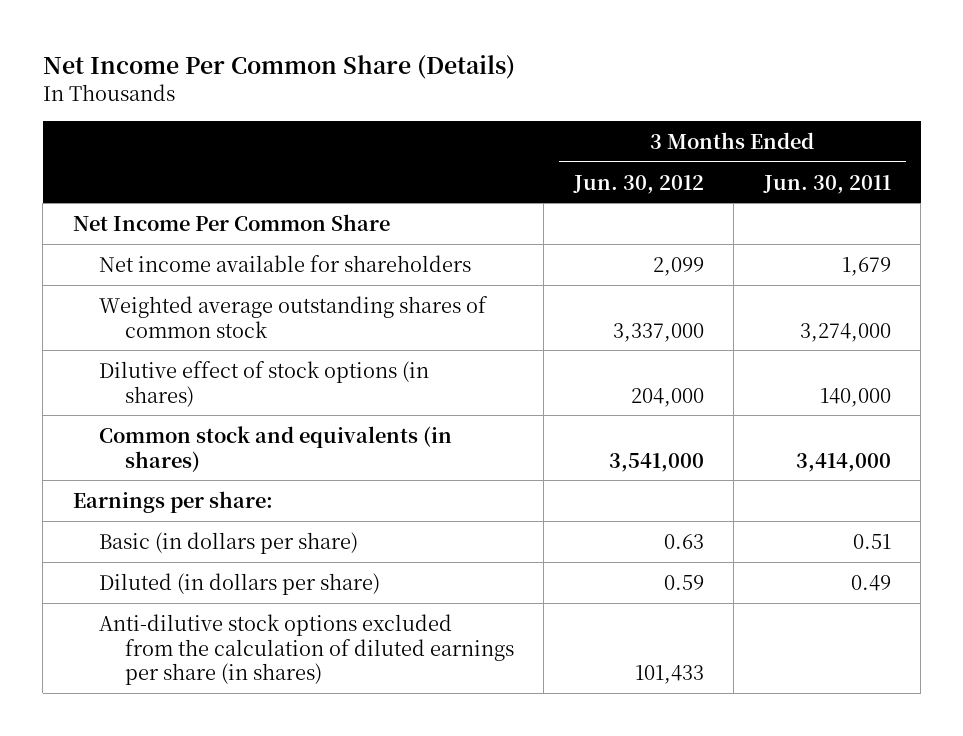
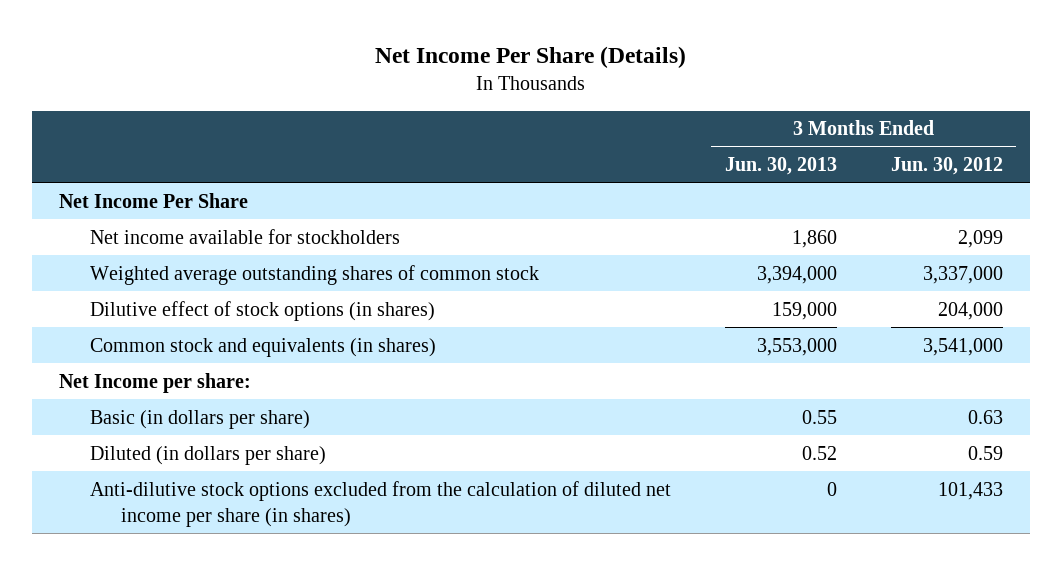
- Net Income Per Common Share (Details)
+ Net Income Per Share (Details)
- | 3 Months Ended Jun. 30, 2012 | 3 Months Ended Jun. 30, 2011
+ | 3 Months Ended Jun. 30, 2013 | 3 Months Ended Jun. 30, 2012
- Net Income Per Common Share
- Net income available for shareholders | 2,099 | 1,679
+ Net Income Per Share
+ Net income available for stockholders | 1,860 | 2,099
- Earnings per share:
+ Net Income per share:
- Anti-dilutive stock options excluded from the calculation of diluted earnings per share (in shares) | 101,433 |
+ Anti-dilutive stock options excluded from the calculation of diluted net income per share (in shares) | 0 | 101,433

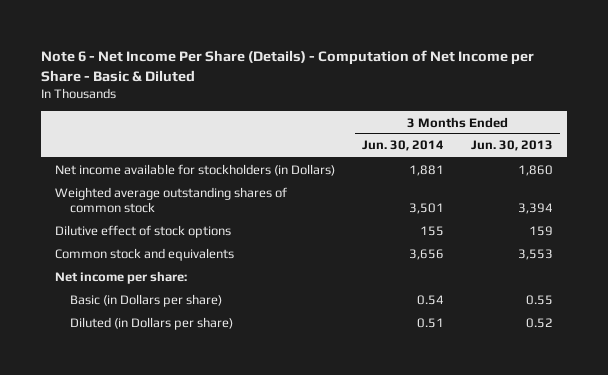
- Net Income Per Share (Details)
+ Note 6 - Net Income Per Share (Details) - Computation of Net Income per Share - Basic & Diluted
- | 3 Months Ended Jun. 30, 2013 | 3 Months Ended Jun. 30, 2012
+ | 3 Months Ended Jun. 30, 2014 | 3 Months Ended Jun. 30, 2013
- Net Income Per Share
- Net income available for stockholders | 1,860 | 2,099
- Weighted average outstanding shares of common stock | 3,394,000 | 3,337,000
- Dilutive effect of stock options (in shares) | 159,000 | 204,000
- Common stock and equivalents (in shares) | 3,553,000 | 3,541,000
- Net Income per share:
- Basic (in dollars per share) | 0.55 | 0.63
- Diluted (in dollars per share) | 0.52 | 0.59
- Anti-dilutive stock options excluded from the calculation of diluted net income per share (in shares) | 0 | 101,433
+ Net income available for stockholders (in Dollars) | 1,881 | 1,860
+ Weighted average outstanding shares of common stock | 3,501 | 3,394
+ Dilutive effect of stock options | 155 | 159
+ Common stock and equivalents | 3,656 | 3,553
+ Net income per share:
+ Basic (in Dollars per share) | 0.54 | 0.55
+ Diluted (in Dollars per share) | 0.51 | 0.52

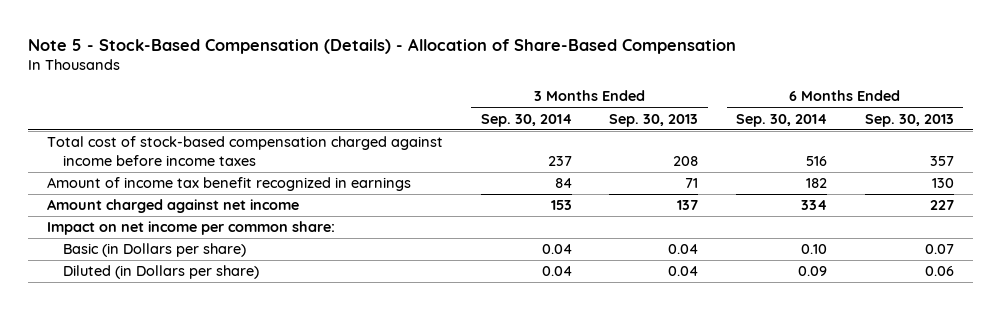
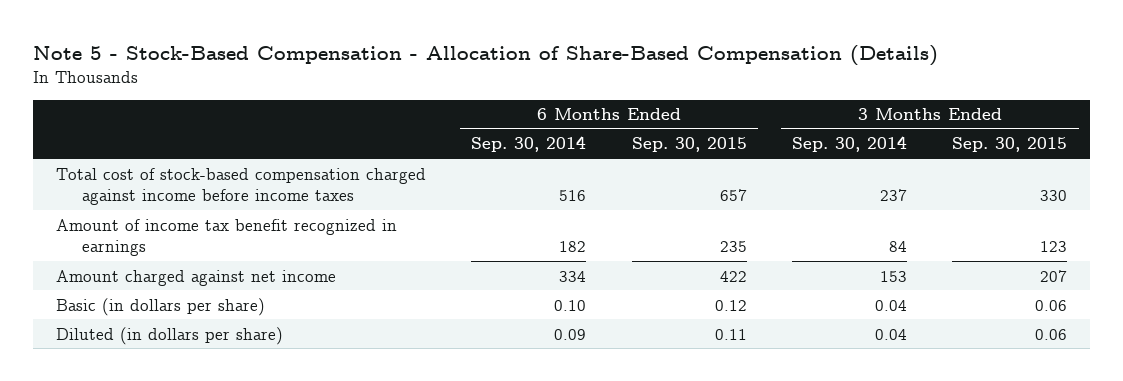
- Note 5 - Stock-Based Compensation (Details) - Allocation of Share-Based Compensation
+ Note 5 - Stock-Based Compensation - Allocation of Share-Based Compensation (Details)
- | 3 Months Ended Sep. 30, 2014 | 3 Months Ended Sep. 30, 2013 | 6 Months Ended Sep. 30, 2014 | 6 Months Ended Sep. 30, 2013
+ | 6 Months Ended Sep. 30, 2014 | 6 Months Ended Sep. 30, 2015 | 3 Months Ended Sep. 30, 2014 | 3 Months Ended Sep. 30, 2015
- Impact on net income per common share:
- Basic (in Dollars per share) | 0.04 | 0.04 | 0.10 | 0.07
- Diluted (in Dollars per share) | 0.04 | 0.04 | 0.09 | 0.06
+ Basic (in dollars per share) | 0.10 | 0.12 | 0.04 | 0.06
+ Diluted (in dollars per share) | 0.09 | 0.11 | 0.04 | 0.06

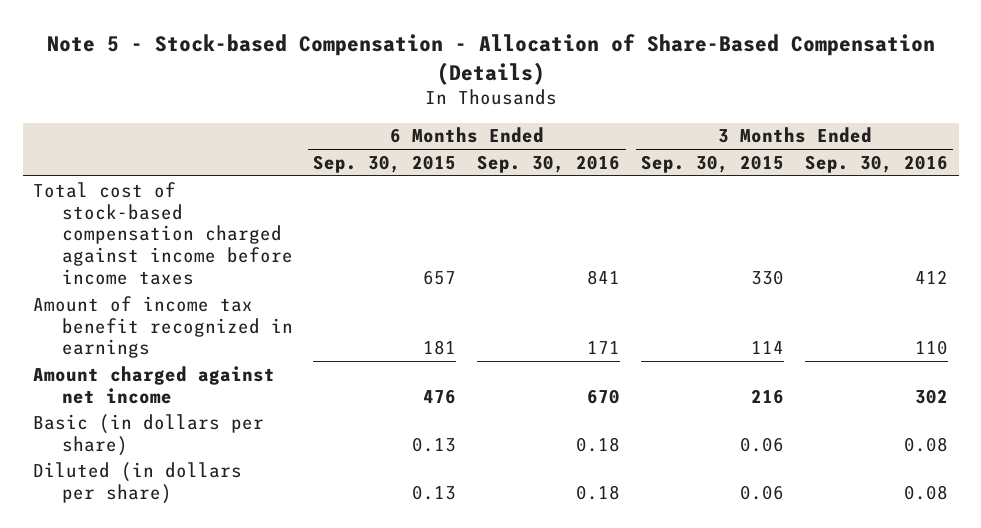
- Note 5 - Stock-Based Compensation - Allocation of Share-Based Compensation (Details)
+ Note 5 - Stock-based Compensation - Allocation of Share-Based Compensation (Details)
- | 6 Months Ended Sep. 30, 2014 | 6 Months Ended Sep. 30, 2015 | 3 Months Ended Sep. 30, 2014 | 3 Months Ended Sep. 30, 2015
+ | 6 Months Ended Sep. 30, 2015 | 6 Months Ended Sep. 30, 2016 | 3 Months Ended Sep. 30, 2015 | 3 Months Ended Sep. 30, 2016
- Amount of income tax benefit recognized in earnings | 182 | 235 | 84 | 123
- Amount charged against net income | 334 | 422 | 153 | 207
- Basic (in dollars per share) | 0.10 | 0.12 | 0.04 | 0.06
- Diluted (in dollars per share) | 0.09 | 0.11 | 0.04 | 0.06
+ Amount of income tax benefit recognized in earnings | 181 | 171 | 114 | 110
+ Amount charged against net income | 476 | 670 | 216 | 302
+ Basic (in dollars per share) | 0.13 | 0.18 | 0.06 | 0.08
+ Diluted (in dollars per share) | 0.13 | 0.18 | 0.06 | 0.08

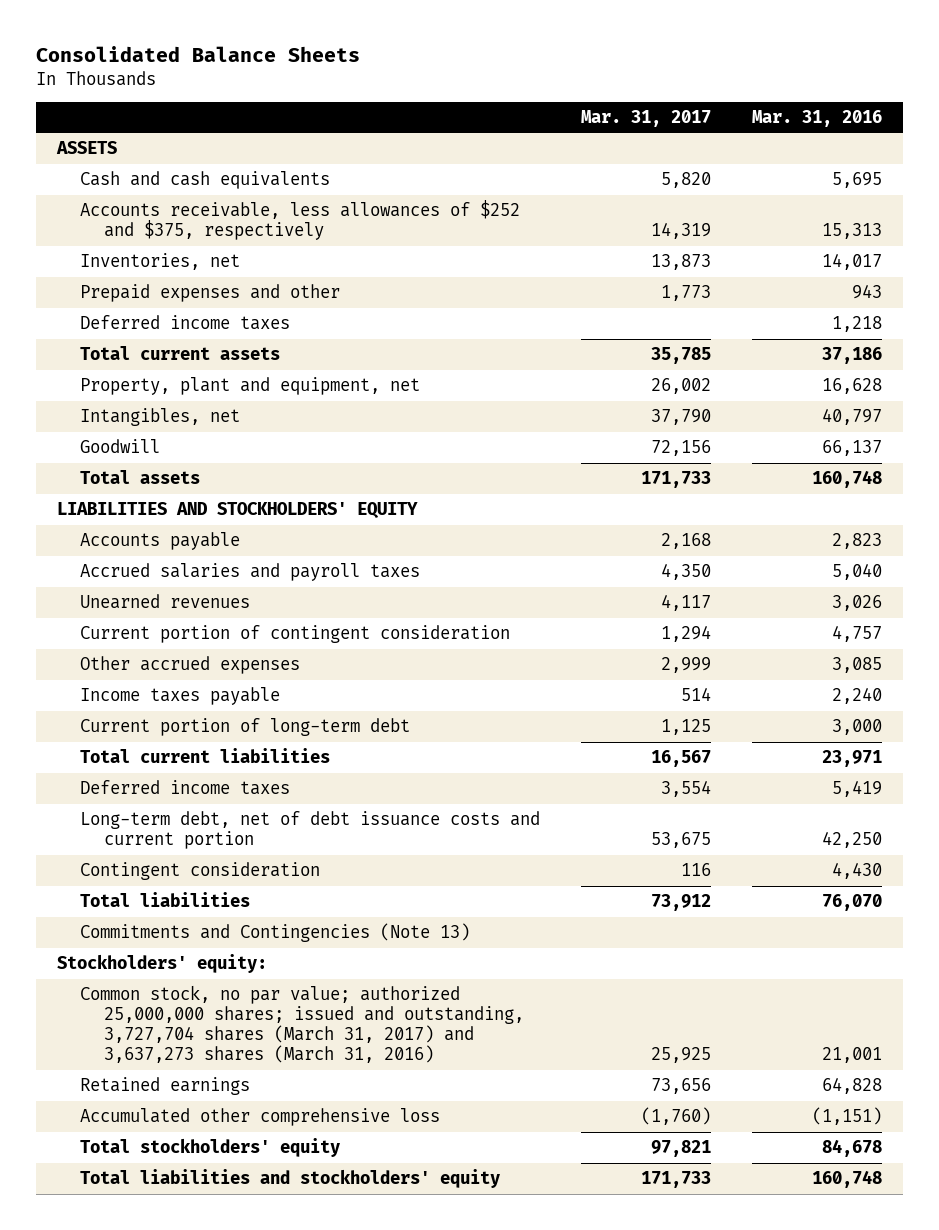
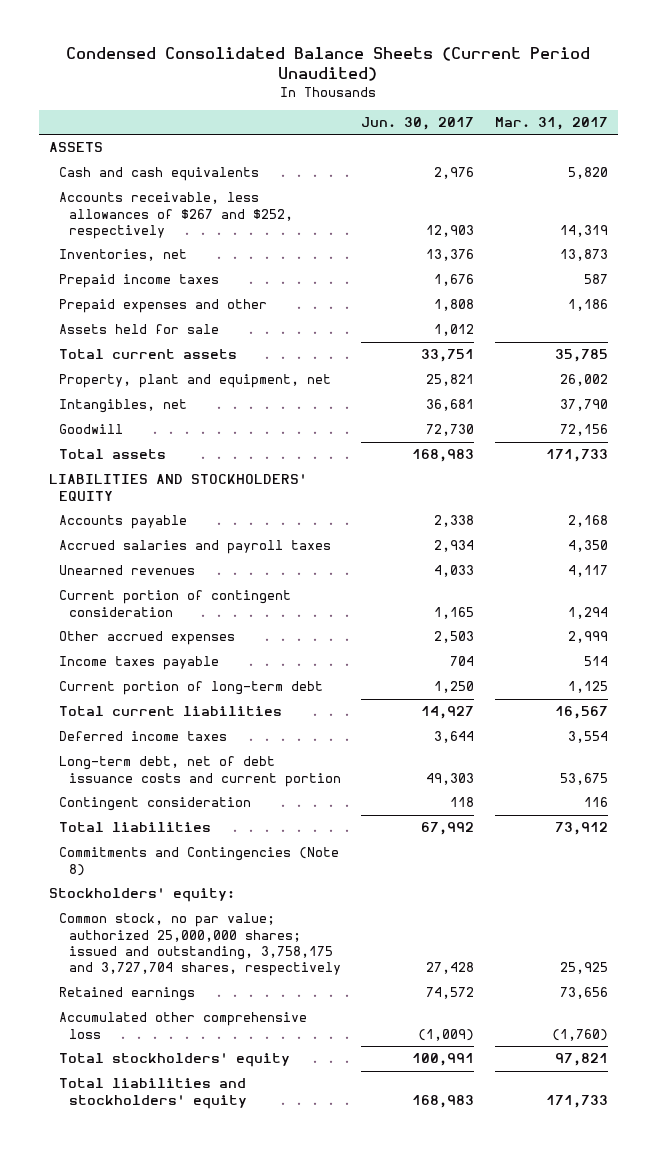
- Consolidated Balance Sheets
+ Condensed Consolidated Balance Sheets (Current Period Unaudited)
- | Mar. 31, 2017 | Mar. 31, 2016
+ | Jun. 30, 2017 | Mar. 31, 2017
- Accounts receivable, less allowances of $252 and $375, respectively | 14,319 | 15,313
+ Accounts receivable, less allowances of $267 and $252, respectively | 12,903 | 14,319
- Prepaid expenses and other | 1,773 | 943
- Deferred income taxes | | 1,218
+ Prepaid income taxes | 1,676 | 587
+ Prepaid expenses and other | 1,808 | 1,186
+ Assets held for sale | 1,012 |
- Commitments and Contingencies (Note 13)
+ Commitments and Contingencies (Note 8)
- Common stock, no par value; authorized 25,000,000 shares; issued and outstanding, 3,727,704 shares (March 31, 2017) and 3,637,273 shares (March 31, 2016) | 25,925 | 21,001
+ Common stock, no par value; authorized 25,000,000 shares; issued and outstanding, 3,758,175 and 3,727,704 shares, respectively | 27,428 | 25,925

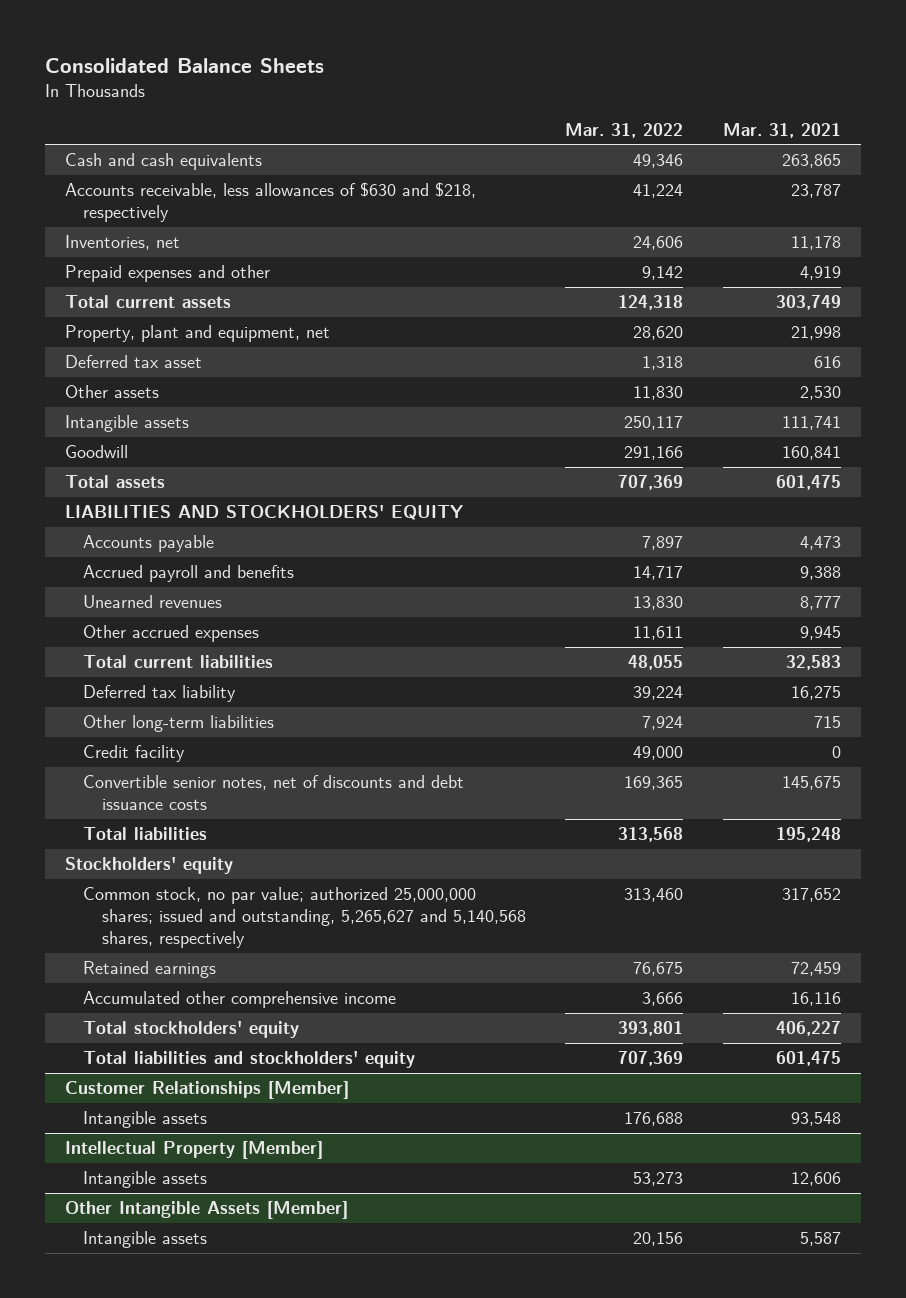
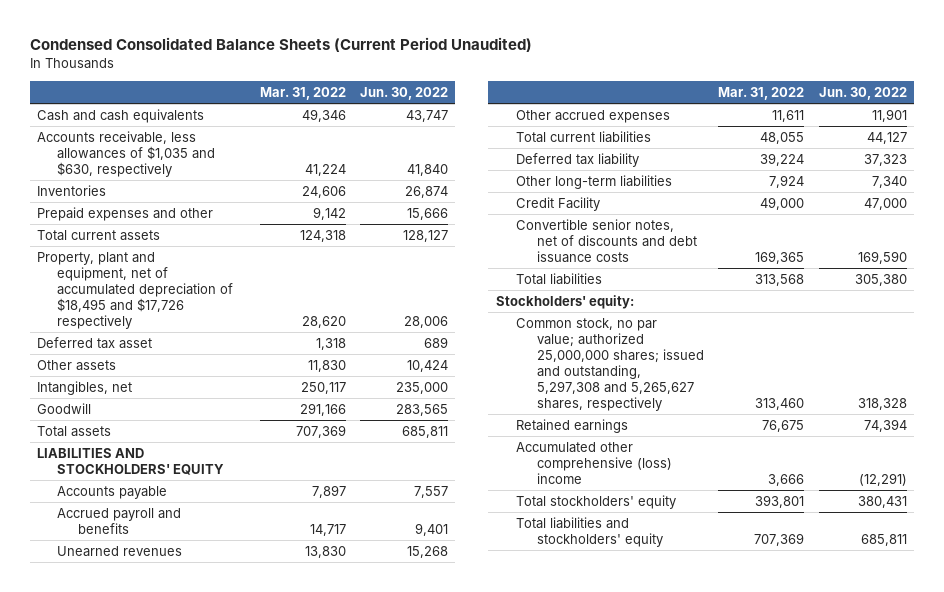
- Consolidated Balance Sheets
+ Condensed Consolidated Balance Sheets (Current Period Unaudited)
- | Mar. 31, 2022 | Mar. 31, 2021
+ | Mar. 31, 2022 | Jun. 30, 2022
- Accounts receivable, less allowances of $630 and $218, respectively | 41,224 | 23,787
- Inventories, net | 24,606 | 11,178
+ Accounts receivable, less allowances of $1,035 and $630, respectively | 41,224 | 41,840
+ Inventories | 24,606 | 26,874
- Property, plant and equipment, net | 28,620 | 21,998
+ Property, plant and equipment, net of accumulated depreciation of $18,495 and $17,726 respectively | 28,620 | 28,006
- Intangible assets | 250,117 | 111,741
+ Intangibles, net | 250,117 | 235,000
- Credit facility | 49,000 | 0
+ Credit Facility | 49,000 | 47,000
- Stockholders' equity
- Common stock, no par value; authorized 25,000,000 shares; issued and outstanding, 5,265,627 and 5,140,568 shares, respectively | 313,460 | 317,652
+ Stockholders' equity:
+ Common stock, no par value; authorized 25,000,000 shares; issued and outstanding, 5,297,308 and 5,265,627 shares, respectively | 313,460 | 318,328
- Accumulated other comprehensive income | 3,666 | 16,116
+ Accumulated other comprehensive (loss) income | 3,666 | (12,291)
- Customer Relationships [Member]
- Intangible assets | 176,688 | 93,548
- Intellectual Property [Member]
- Intangible assets | 53,273 | 12,606
- Other Intangible Assets [Member]
- Intangible assets | 20,156 | 5,587

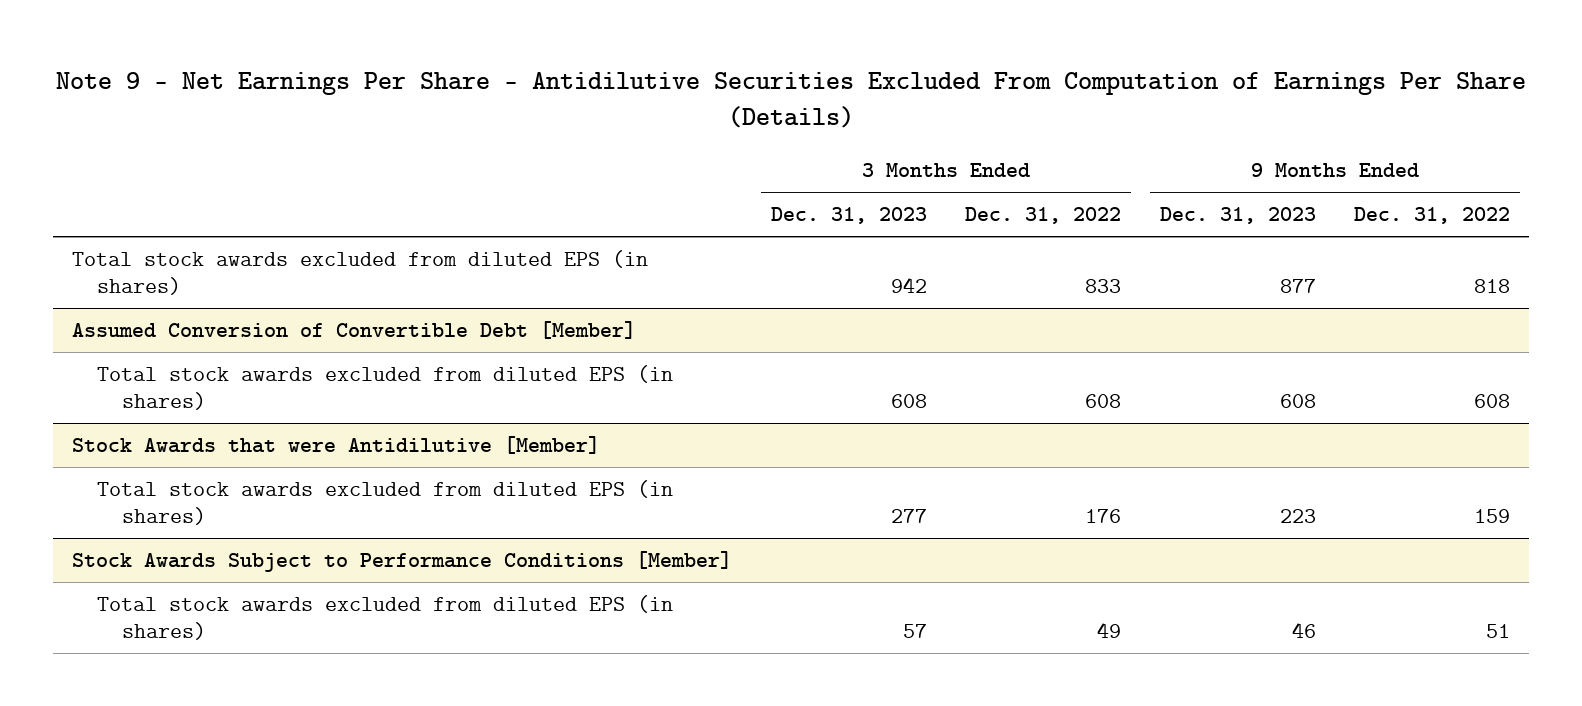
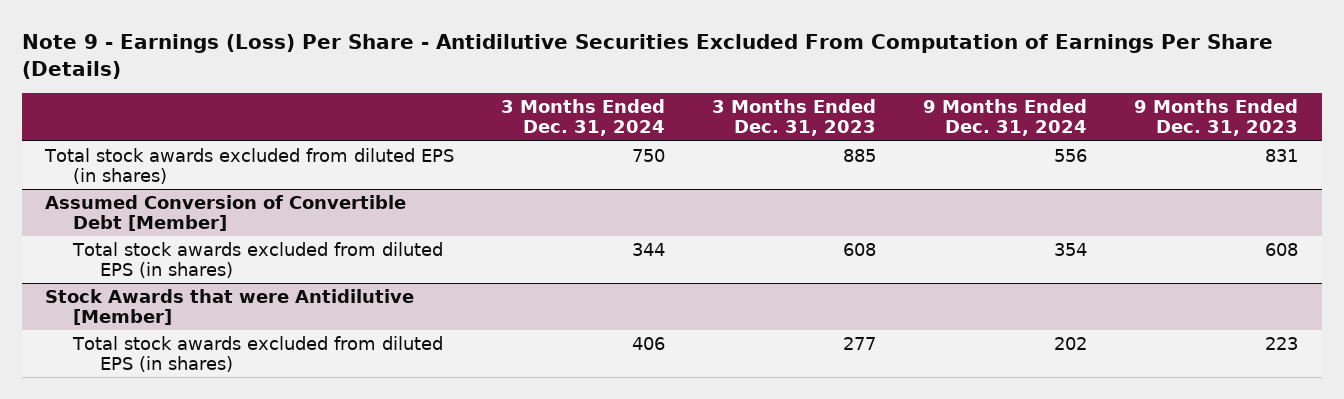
- Note 9 - Net Earnings Per Share - Antidilutive Securities Excluded From Computation of Earnings Per Share (Details)
+ Note 9 - Earnings (Loss) Per Share - Antidilutive Securities Excluded From Computation of Earnings Per Share (Details)
- | 3 Months Ended Dec. 31, 2023 | 3 Months Ended Dec. 31, 2022 | 9 Months Ended Dec. 31, 2023 | 9 Months Ended Dec. 31, 2022
+ | 3 Months Ended Dec. 31, 2024 | 3 Months Ended Dec. 31, 2023 | 9 Months Ended Dec. 31, 2024 | 9 Months Ended Dec. 31, 2023
- Total stock awards excluded from diluted EPS (in shares) | 942 | 833 | 877 | 818
+ Total stock awards excluded from diluted EPS (in shares) | 750 | 885 | 556 | 831
- Stock Awards Subject to Performance Conditions [Member]
- Total stock awards excluded from diluted EPS (in shares) | 57 | 49 | 46 | 51

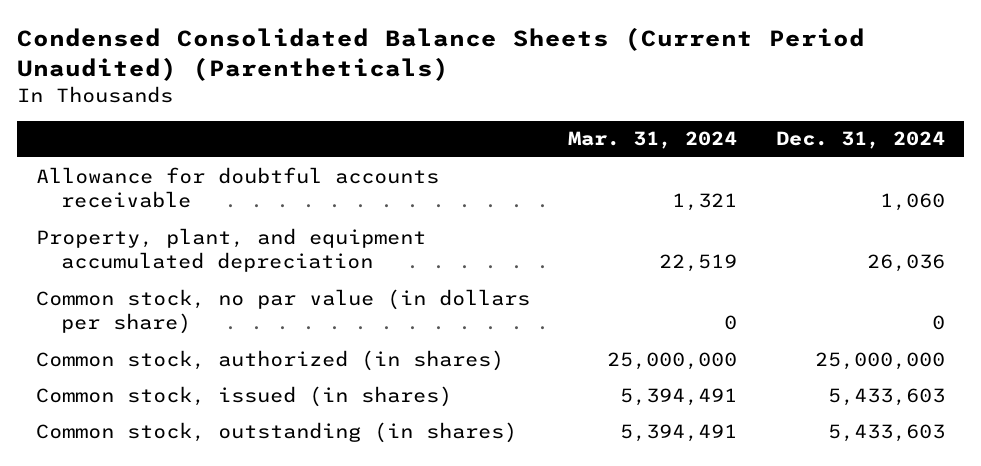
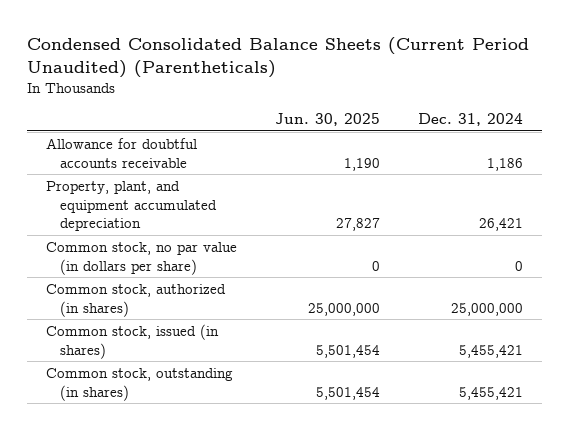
- | Mar. 31, 2024 | Dec. 31, 2024
+ | Jun. 30, 2025 | Dec. 31, 2024
- Allowance for doubtful accounts receivable | 1,321 | 1,060
- Property, plant, and equipment accumulated depreciation | 22,519 | 26,036
+ Allowance for doubtful accounts receivable | 1,190 | 1,186
+ Property, plant, and equipment accumulated depreciation | 27,827 | 26,421
- Common stock, issued (in shares) | 5,394,491 | 5,433,603
- Common stock, outstanding (in shares) | 5,394,491 | 5,433,603
+ Common stock, issued (in shares) | 5,501,454 | 5,455,421
+ Common stock, outstanding (in shares) | 5,501,454 | 5,455,421

